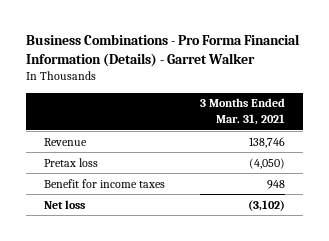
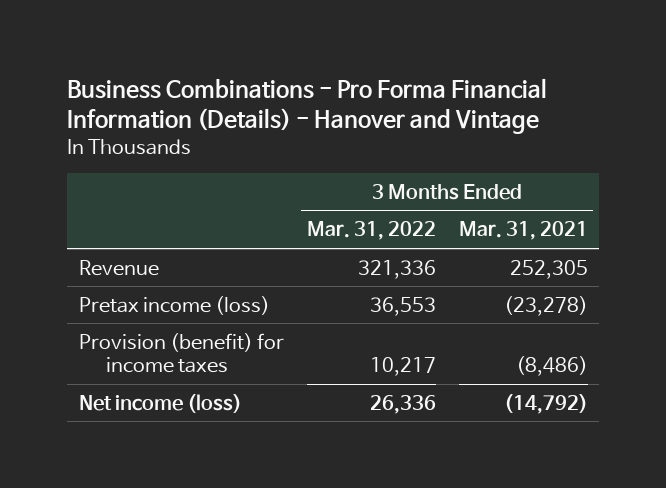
- Business Combinations - Pro Forma Financial Information (Details) - Garret Walker
+ Business Combinations - Pro Forma Financial Information (Details) - Hanover and Vintage
- | 3 Months Ended Mar. 31, 2021
+ | 3 Months Ended Mar. 31, 2022 | 3 Months Ended Mar. 31, 2021
- Revenue | 138,746
- Pretax loss | (4,050)
- Benefit for income taxes | 948
- Net loss | (3,102)
+ Revenue | 321,336 | 252,305
+ Pretax income (loss) | 36,553 | (23,278)
+ Provision (benefit) for income taxes | 10,217 | (8,486)
+ Net income (loss) | 26,336 | (14,792)

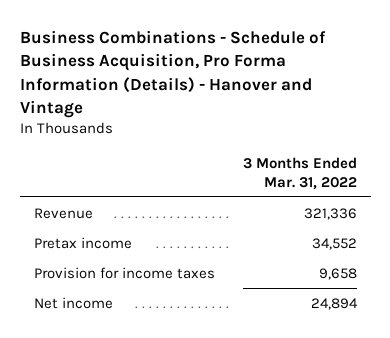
- Business Combinations - Pro Forma Financial Information (Details) - Hanover and Vintage
+ Business Combinations - Schedule of Business Acquisition, Pro Forma Information (Details) - Hanover and Vintage
- | 3 Months Ended Mar. 31, 2022 | 3 Months Ended Mar. 31, 2021
+ | 3 Months Ended Mar. 31, 2022
- Pretax income (loss) | 36,553 | (23,278)
- Provision (benefit) for income taxes | 10,217 | (8,486)
- Net income (loss) | 26,336 | (14,792)
+ Pretax income | 34,552
+ Provision for income taxes | 9,658
+ Net income | 24,894

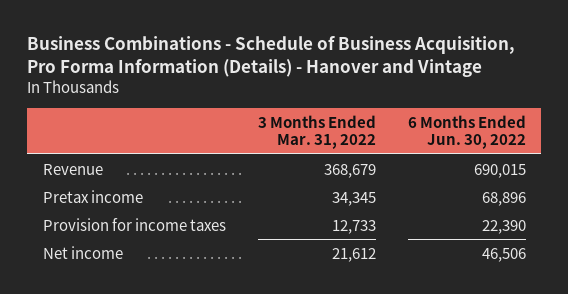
- | 3 Months Ended Mar. 31, 2022
+ | 3 Months Ended Mar. 31, 2022 | 6 Months Ended Jun. 30, 2022
- Revenue | 321,336
- Pretax income | 34,552
- Provision for income taxes | 9,658
- Net income | 24,894
+ Revenue | 368,679 | 690,015
+ Pretax income | 34,345 | 68,896
+ Provision for income taxes | 12,733 | 22,390
+ Net income | 21,612 | 46,506

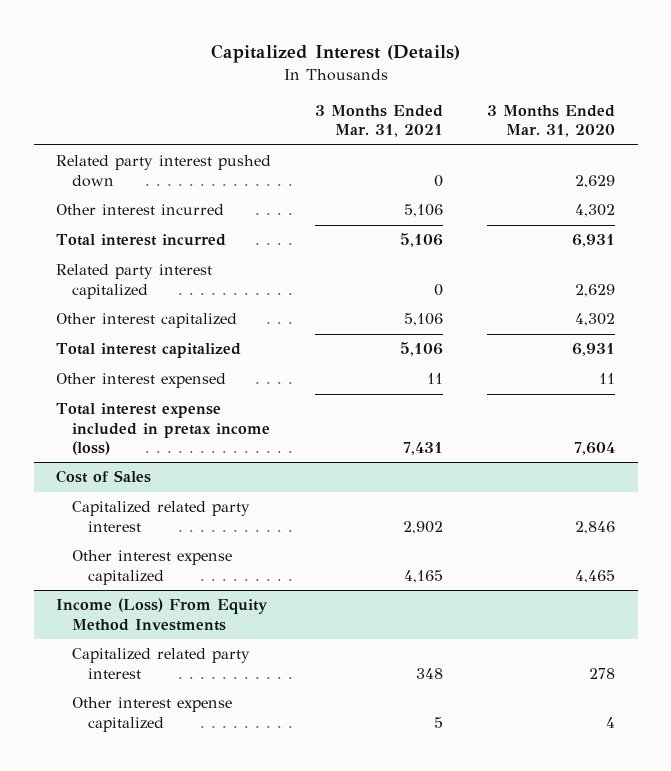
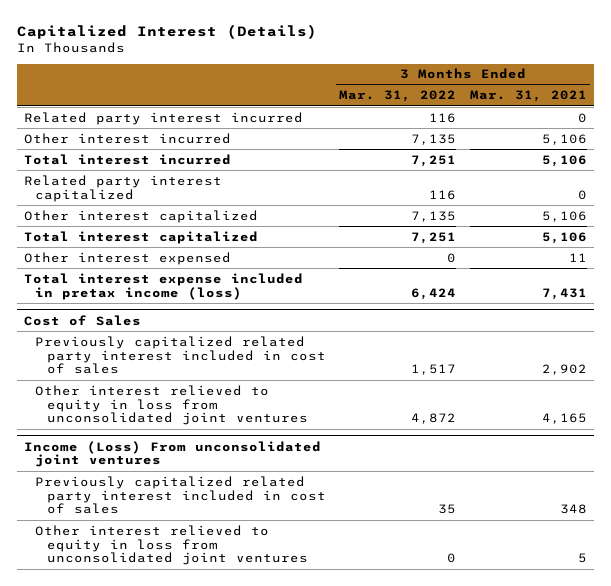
- | 3 Months Ended Mar. 31, 2021 | 3 Months Ended Mar. 31, 2020
+ | 3 Months Ended Mar. 31, 2022 | 3 Months Ended Mar. 31, 2021
- Related party interest pushed down | 0 | 2,629
+ Related party interest incurred | 116 | 0
@ Cost of Sales
- Capitalized related party interest | 2,902 | 2,846
- Other interest expense capitalized | 4,165 | 4,465
- Income (Loss) From Equity Method Investments
- Capitalized related party interest | 348 | 278
- Other interest expense capitalized | 5 | 4
@ Cost of Sales
+ Previously capitalized related party interest included in cost of sales | 1,517 | 2,902
+ Other interest relieved to equity in loss from unconsolidated joint ventures | 4,872 | 4,165
+ Income (Loss) From unconsolidated joint ventures
+ Previously capitalized related party interest included in cost of sales | 35 | 348
+ Other interest relieved to equity in loss from unconsolidated joint ventures | 0 | 5

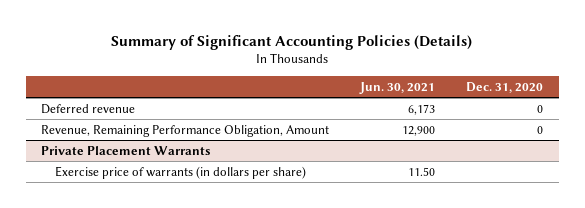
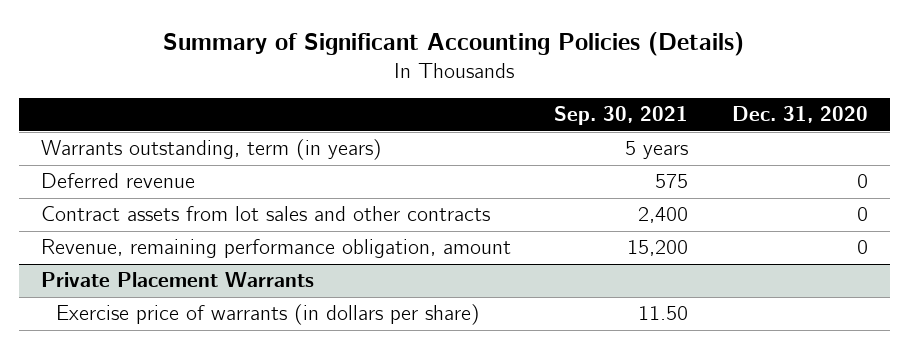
- | Jun. 30, 2021 | Dec. 31, 2020
+ | Sep. 30, 2021 | Dec. 31, 2020
+ Warrants outstanding, term (in years) | 5 years |
- Revenue, Remaining Performance Obligation, Amount | 12,900 | 0
+ Contract assets from lot sales and other contracts | 2,400 | 0
+ Revenue, remaining performance obligation, amount | 15,200 | 0

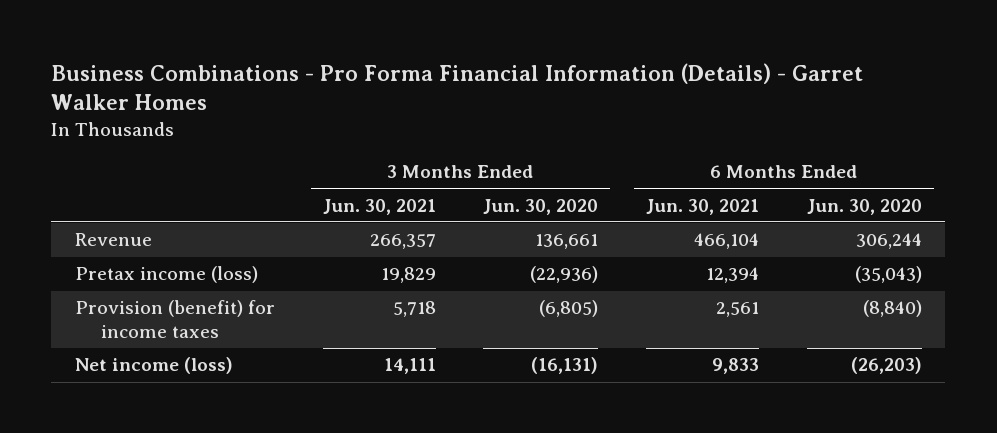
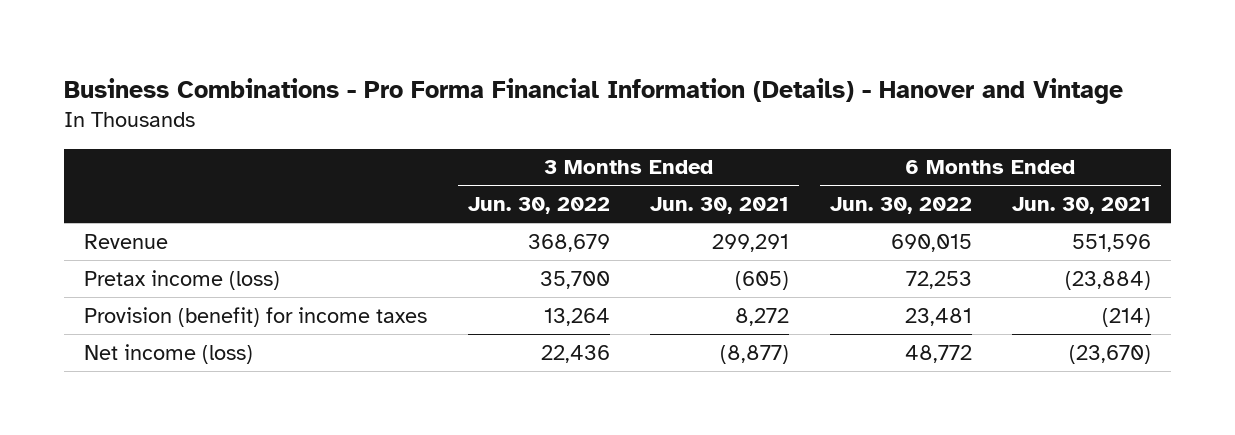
- Business Combinations - Pro Forma Financial Information (Details) - Garret Walker Homes
+ Business Combinations - Pro Forma Financial Information (Details) - Hanover and Vintage
- | 3 Months Ended Jun. 30, 2021 | 3 Months Ended Jun. 30, 2020 | 6 Months Ended Jun. 30, 2021 | 6 Months Ended Jun. 30, 2020
+ | 3 Months Ended Jun. 30, 2022 | 3 Months Ended Jun. 30, 2021 | 6 Months Ended Jun. 30, 2022 | 6 Months Ended Jun. 30, 2021
- Revenue | 266,357 | 136,661 | 466,104 | 306,244
- Pretax income (loss) | 19,829 | (22,936) | 12,394 | (35,043)
- Provision (benefit) for income taxes | 5,718 | (6,805) | 2,561 | (8,840)
- Net income (loss) | 14,111 | (16,131) | 9,833 | (26,203)
+ Revenue | 368,679 | 299,291 | 690,015 | 551,596
+ Pretax income (loss) | 35,700 | (605) | 72,253 | (23,884)
+ Provision (benefit) for income taxes | 13,264 | 8,272 | 23,481 | (214)
+ Net income (loss) | 22,436 | (8,877) | 48,772 | (23,670)

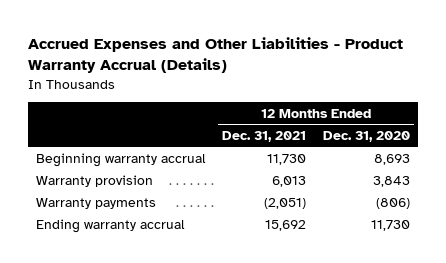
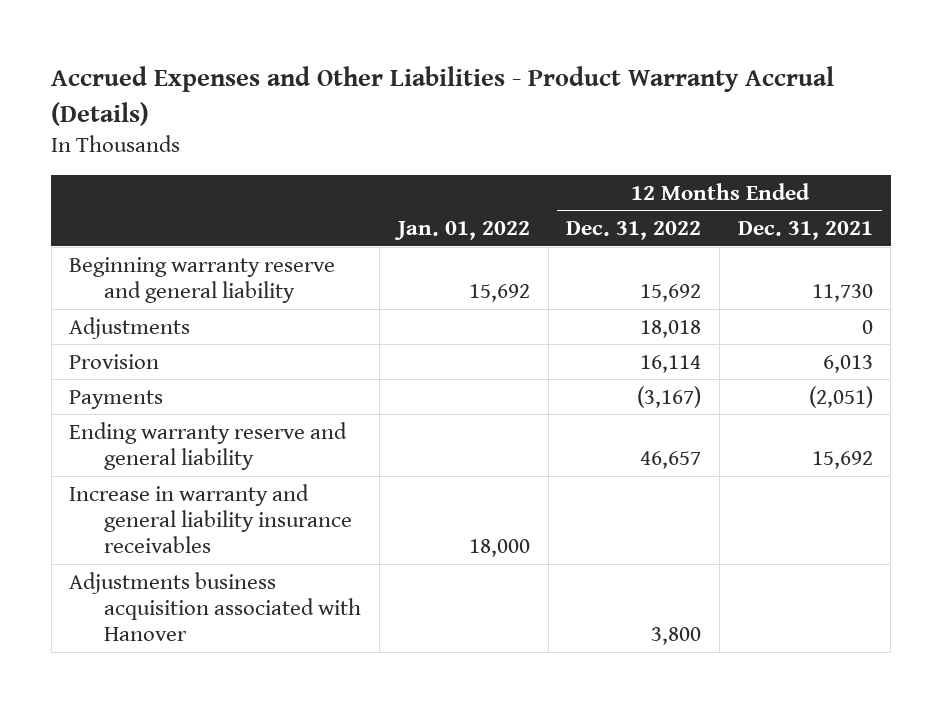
- | 12 Months Ended Dec. 31, 2021 | 12 Months Ended Dec. 31, 2020
+ | Jan. 01, 2022 | 12 Months Ended Dec. 31, 2022 | 12 Months Ended Dec. 31, 2021
- Beginning warranty accrual | 11,730 | 8,693
- Warranty provision | 6,013 | 3,843
- Warranty payments | (2,051) | (806)
- Ending warranty accrual | 15,692 | 11,730
+ Beginning warranty reserve and general liability | 15,692 | 15,692 | 11,730
+ Adjustments | | 18,018 | 0
+ Provision | | 16,114 | 6,013
+ Payments | | (3,167) | (2,051)
+ Ending warranty reserve and general liability | | 46,657 | 15,692
+ Increase in warranty and general liability insurance receivables | 18,000 | |
+ Adjustments business acquisition associated with Hanover | | 3,800 |

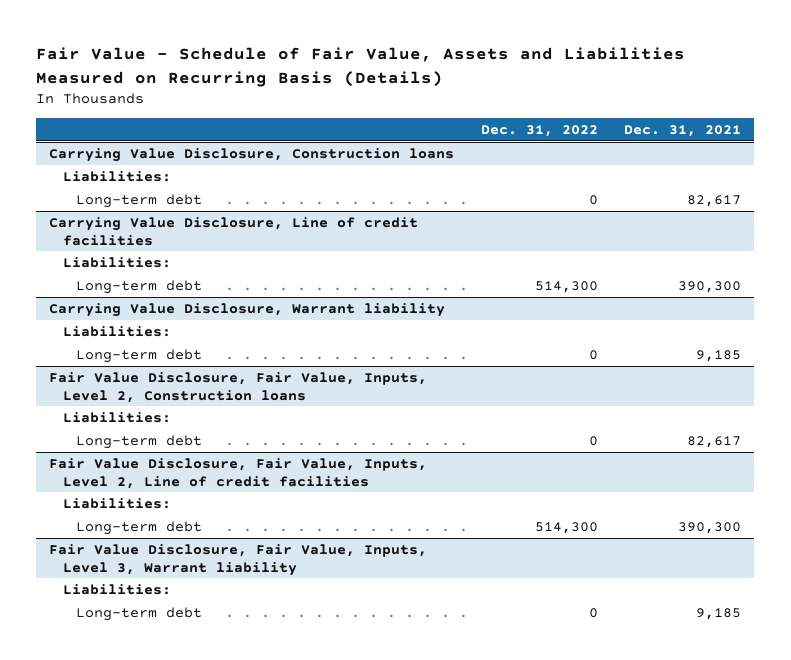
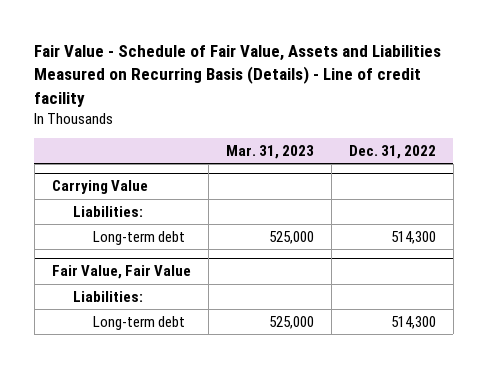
- Fair Value - Schedule of Fair Value, Assets and Liabilities Measured on Recurring Basis (Details)
+ Fair Value - Schedule of Fair Value, Assets and Liabilities Measured on Recurring Basis (Details) - Line of credit facility
- | Dec. 31, 2022 | Dec. 31, 2021
+ | Mar. 31, 2023 | Dec. 31, 2022
- Carrying Value Disclosure, Construction loans
- Liabilities:
- Long-term debt | 0 | 82,617
- Carrying Value Disclosure, Line of credit facilities
+ Carrying Value
- Carrying Value Disclosure, Warrant liability
- Liabilities:
- Long-term debt | 0 | 9,185
- Fair Value Disclosure, Fair Value, Inputs, Level 2, Construction loans
- Liabilities:
- Long-term debt | 0 | 82,617
- Fair Value Disclosure, Fair Value, Inputs, Level 2, Line of credit facilities
+ Fair Value, Fair Value
- Fair Value Disclosure, Fair Value, Inputs, Level 3, Warrant liability
- Liabilities:
- Long-term debt | 0 | 9,185

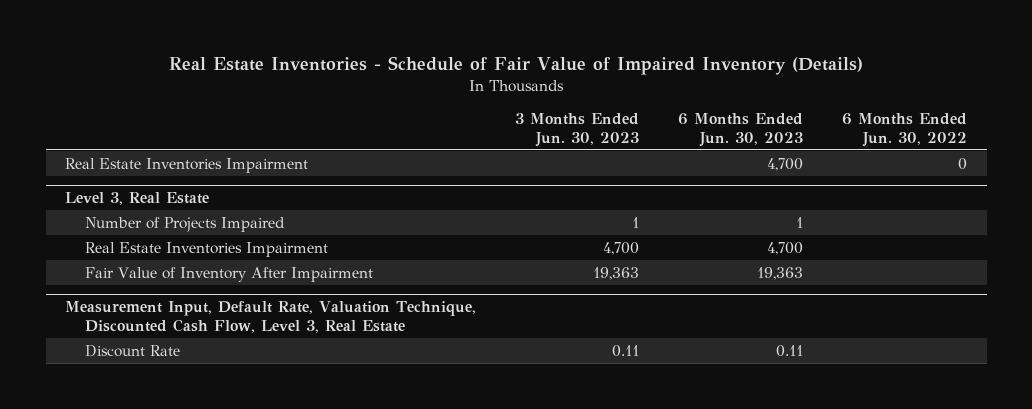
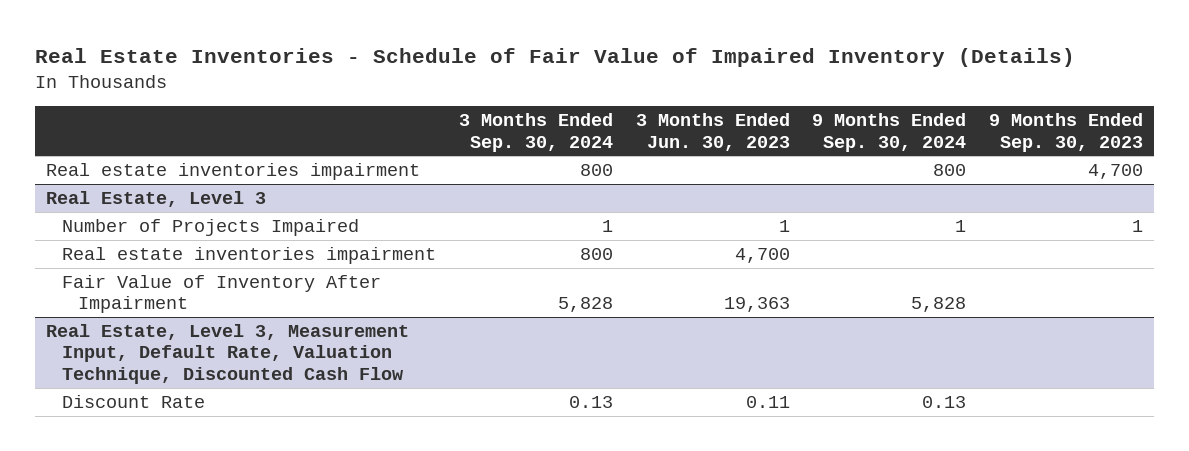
- | 3 Months Ended Jun. 30, 2023 | 6 Months Ended Jun. 30, 2023 | 6 Months Ended Jun. 30, 2022
+ | 3 Months Ended Sep. 30, 2024 | 3 Months Ended Jun. 30, 2023 | 9 Months Ended Sep. 30, 2024 | 9 Months Ended Sep. 30, 2023
- Real Estate Inventories Impairment | | 4,700 | 0
- Level 3, Real Estate
+ Real estate inventories impairment | 800 | | 800 | 4,700
+ Real Estate, Level 3
- Real Estate Inventories Impairment | 4,700 | 4,700 |
+ Real estate inventories impairment | 800 | 4,700 | |
- Measurement Input, Default Rate, Valuation Technique, Discounted Cash Flow, Level 3, Real Estate
+ Real Estate, Level 3, Measurement Input, Default Rate, Valuation Technique, Discounted Cash Flow

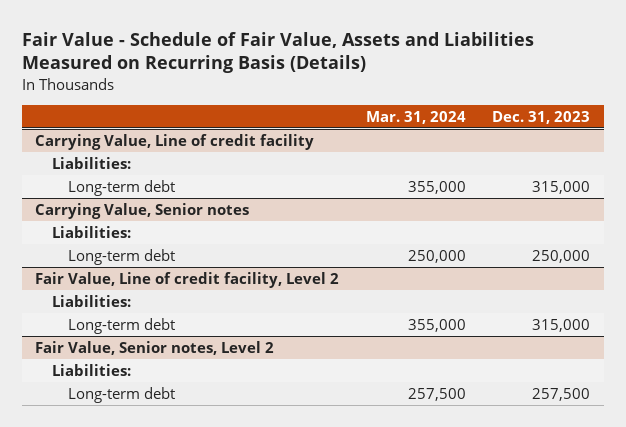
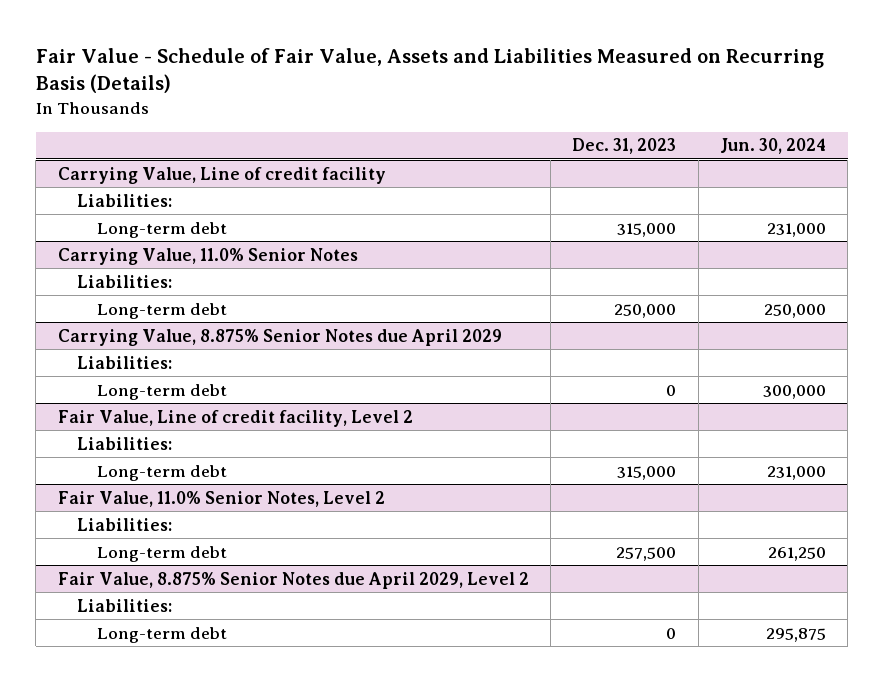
- | Mar. 31, 2024 | Dec. 31, 2023
+ | Dec. 31, 2023 | Jun. 30, 2024
- Carrying Value, Senior notes
+ Carrying Value, 11.0% Senior Notes
+ Carrying Value, 8.875% Senior Notes due April 2029
+ Liabilities:
+ Long-term debt | 0 | 300,000
- Fair Value, Senior notes, Level 2
+ Fair Value, 11.0% Senior Notes, Level 2
+ Fair Value, 8.875% Senior Notes due April 2029, Level 2
+ Liabilities:
+ Long-term debt | 0 | 295,875

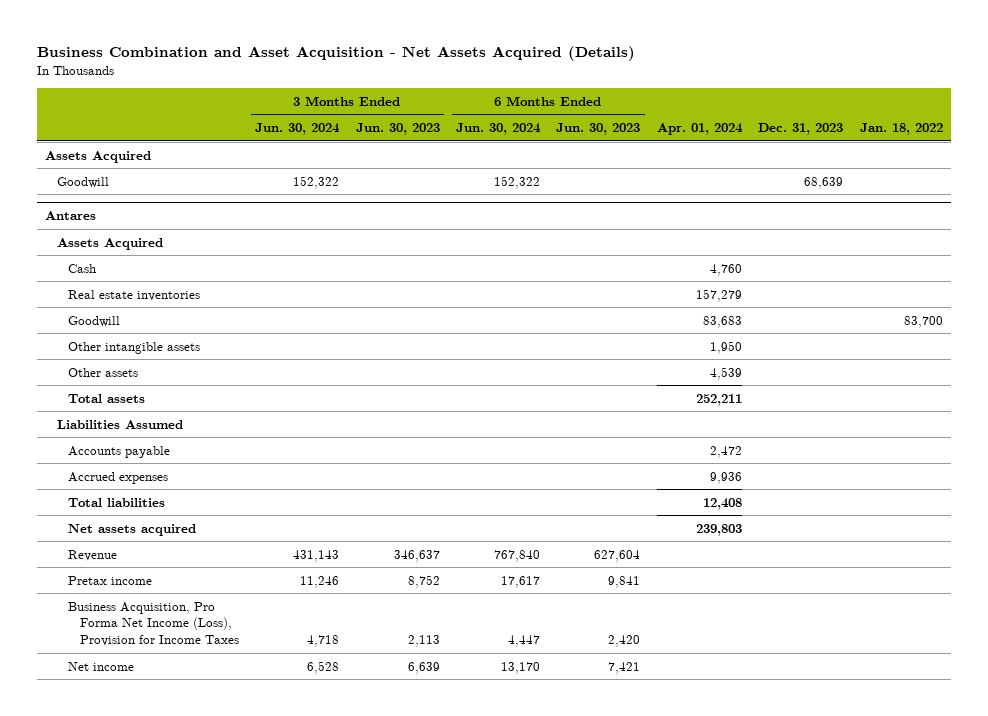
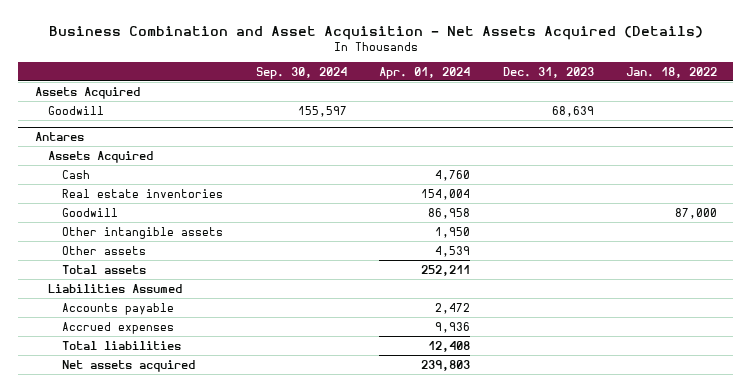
- | 3 Months Ended Jun. 30, 2024 | 3 Months Ended Jun. 30, 2023 | 6 Months Ended Jun. 30, 2024 | 6 Months Ended Jun. 30, 2023 | Apr. 01, 2024 | Dec. 31, 2023 | Jan. 18, 2022
+ | Sep. 30, 2024 | Apr. 01, 2024 | Dec. 31, 2023 | Jan. 18, 2022
@ Antares
- Real estate inventories | | | | | 157,279 | |
- Goodwill | | | | | 83,683 | | 83,700
+ Real estate inventories | | 154,004 | |
+ Goodwill | | 86,958 | | 87,000
- Revenue | 431,143 | 346,637 | 767,840 | 627,604 | | |
- Pretax income | 11,246 | 8,752 | 17,617 | 9,841 | | |
- Business Acquisition, Pro Forma Net Income (Loss), Provision for Income Taxes | 4,718 | 2,113 | 4,447 | 2,420 | | |
- Net income | 6,528 | 6,639 | 13,170 | 7,421 | | |

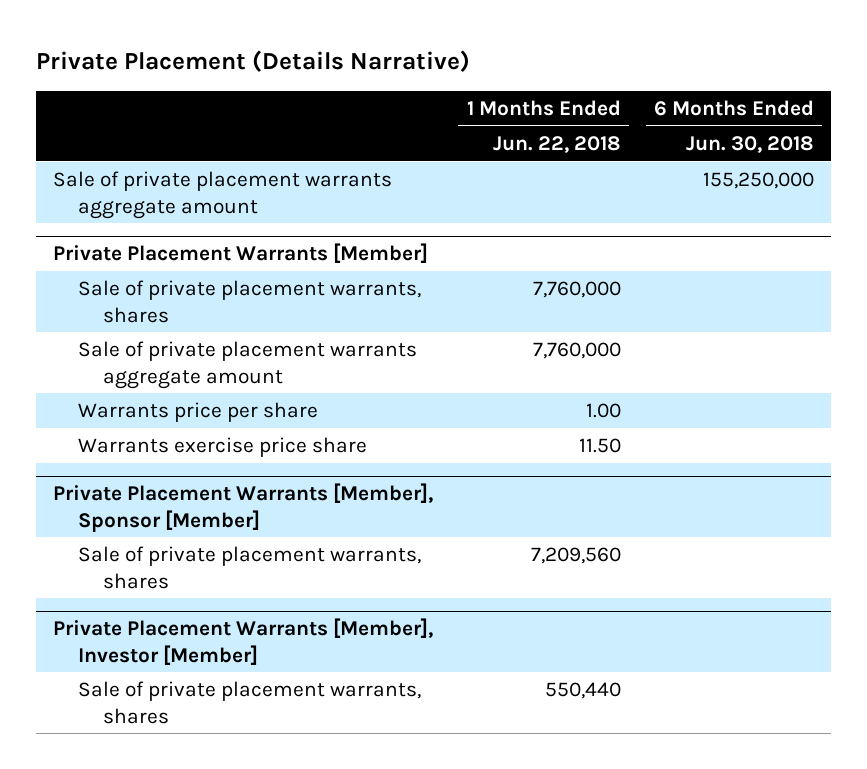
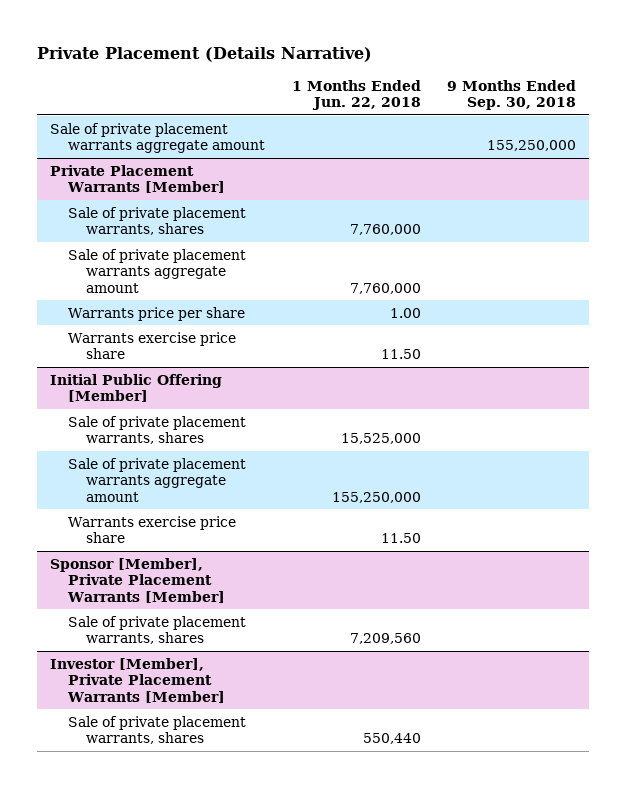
- | 1 Months Ended Jun. 22, 2018 | 6 Months Ended Jun. 30, 2018
+ | 1 Months Ended Jun. 22, 2018 | 9 Months Ended Sep. 30, 2018
- Private Placement Warrants [Member], Sponsor [Member]
+ Initial Public Offering [Member]
+ Sale of private placement warrants, shares | 15,525,000 |
+ Sale of private placement warrants aggregate amount | 155,250,000 |
+ Warrants exercise price share | 11.50 |
+ Sponsor [Member], Private Placement Warrants [Member]
- Private Placement Warrants [Member], Investor [Member]
+ Investor [Member], Private Placement Warrants [Member]

